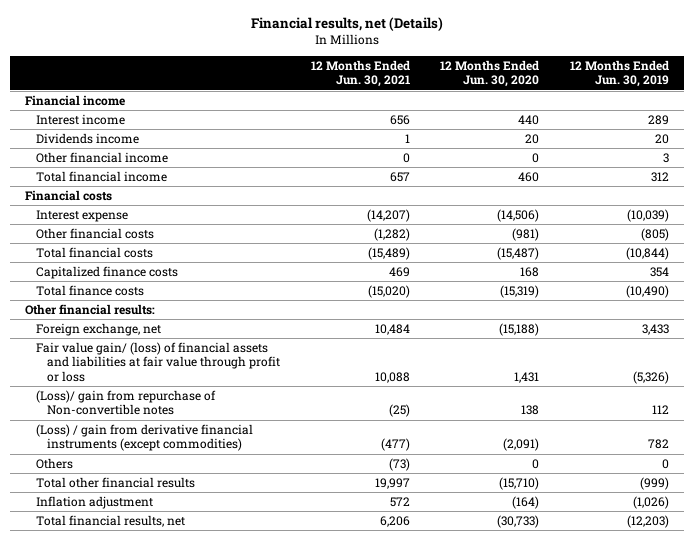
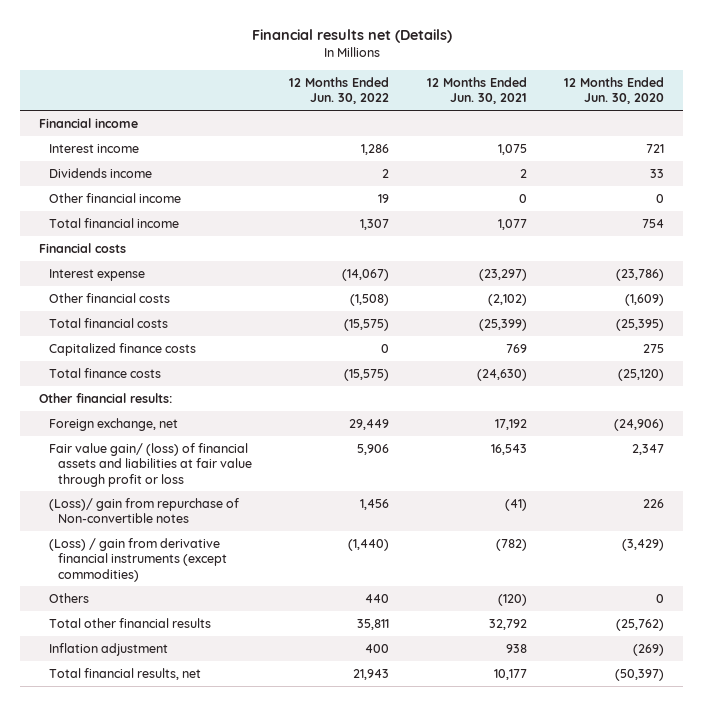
- Financial results, net (Details)
+ Financial results net (Details)
- | 12 Months Ended Jun. 30, 2021 | 12 Months Ended Jun. 30, 2020 | 12 Months Ended Jun. 30, 2019
+ | 12 Months Ended Jun. 30, 2022 | 12 Months Ended Jun. 30, 2021 | 12 Months Ended Jun. 30, 2020
- Interest income | 656 | 440 | 289
- Dividends income | 1 | 20 | 20
+ Interest income | 1,286 | 1,075 | 721
+ Dividends income | 2 | 2 | 33
- Total financial income | 657 | 460 | 312
+ Total financial income | 1,307 | 1,077 | 754
- Interest expense | (14,207) | (14,506) | (10,039)
- Other financial costs | (1,282) | (981) | (805)
- Total financial costs | (15,489) | (15,487) | (10,844)
- Capitalized finance costs | 469 | 168 | 354
- Total finance costs | (15,020) | (15,319) | (10,490)
+ Interest expense | (14,067) | (23,297) | (23,786)
+ Other financial costs | (1,508) | (2,102) | (1,609)
+ Total financial costs | (15,575) | (25,399) | (25,395)
+ Capitalized finance costs | 0 | 769 | 275
+ Total finance costs | (15,575) | (24,630) | (25,120)
- Foreign exchange, net | 10,484 | (15,188) | 3,433
- Fair value gain/ (loss) of financial assets and liabilities at fair value through profit or loss | 10,088 | 1,431 | (5,326)
- (Loss)/ gain from repurchase of Non-convertible notes | (25) | 138 | 112
- (Loss) / gain from derivative financial instruments (except commodities) | (477) | (2,091) | 782
- Others | (73) | 0 | 0
- Total other financial results | 19,997 | (15,710) | (999)
- Inflation adjustment | 572 | (164) | (1,026)
- Total financial results, net | 6,206 | (30,733) | (12,203)
+ Foreign exchange, net | 29,449 | 17,192 | (24,906)
+ Fair value gain/ (loss) of financial assets and liabilities at fair value through profit or loss | 5,906 | 16,543 | 2,347
+ (Loss)/ gain from repurchase of Non-convertible notes | 1,456 | (41) | 226
+ (Loss) / gain from derivative financial instruments (except commodities) | (1,440) | (782) | (3,429)
+ Others | 440 | (120) | 0
+ Total other financial results | 35,811 | 32,792 | (25,762)
+ Inflation adjustment | 400 | 938 | (269)
+ Total financial results, net | 21,943 | 10,177 | (50,397)

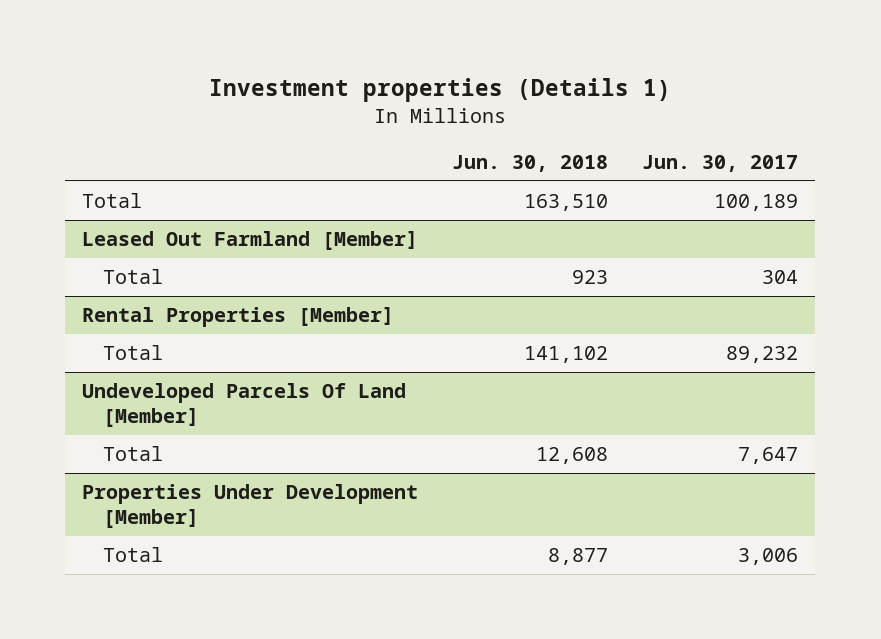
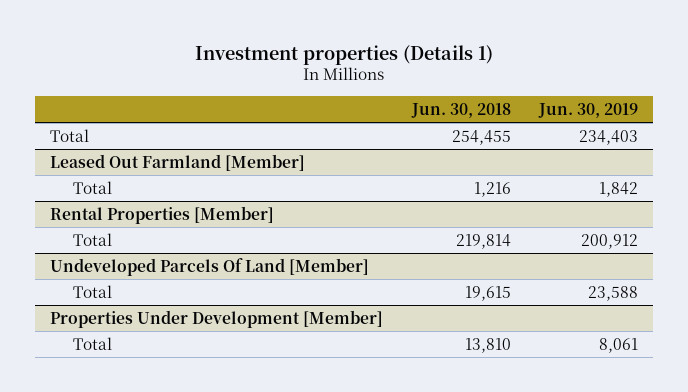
- | Jun. 30, 2018 | Jun. 30, 2017
+ | Jun. 30, 2018 | Jun. 30, 2019
- Total | 163,510 | 100,189
+ Total | 254,455 | 234,403
@ Leased Out Farmland [Member]
- Total | 923 | 304
+ Total | 1,216 | 1,842
@ Rental Properties [Member]
- Total | 141,102 | 89,232
+ Total | 219,814 | 200,912
@ Undeveloped Parcels Of Land [Member]
- Total | 12,608 | 7,647
+ Total | 19,615 | 23,588
@ Properties Under Development [Member]
- Total | 8,877 | 3,006
+ Total | 13,810 | 8,061

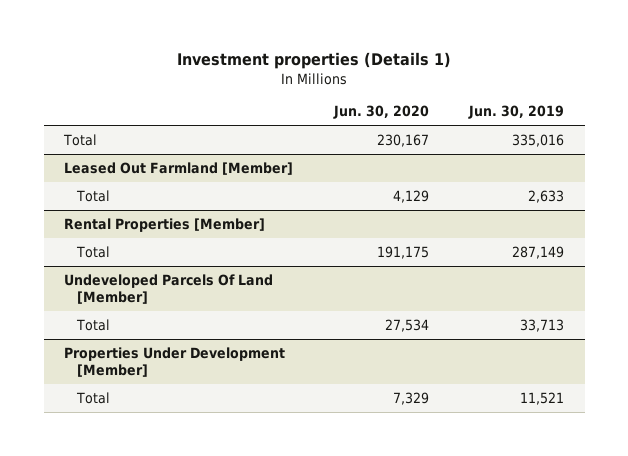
- | Jun. 30, 2018 | Jun. 30, 2019
+ | Jun. 30, 2020 | Jun. 30, 2019
- Total | 254,455 | 234,403
+ Total | 230,167 | 335,016
@ Leased Out Farmland [Member]
- Total | 1,216 | 1,842
+ Total | 4,129 | 2,633
@ Rental Properties [Member]
- Total | 219,814 | 200,912
+ Total | 191,175 | 287,149
@ Undeveloped Parcels Of Land [Member]
- Total | 19,615 | 23,588
+ Total | 27,534 | 33,713
@ Properties Under Development [Member]
- Total | 13,810 | 8,061
+ Total | 7,329 | 11,521

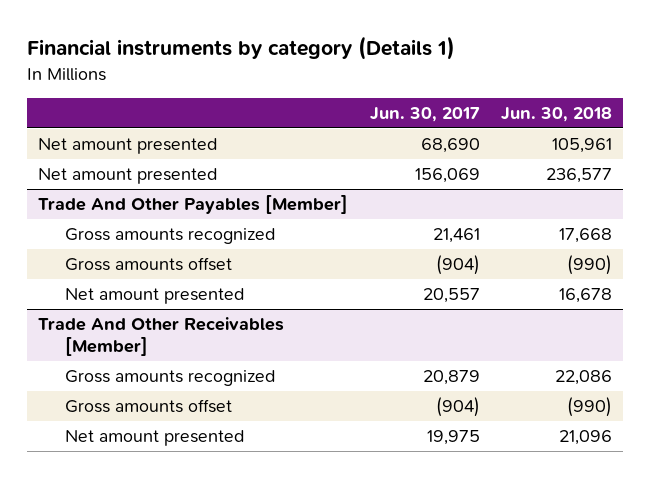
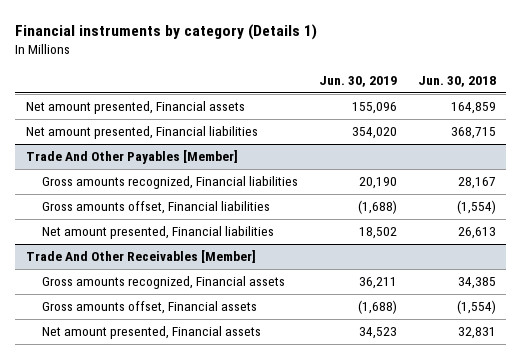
- | Jun. 30, 2017 | Jun. 30, 2018
+ | Jun. 30, 2019 | Jun. 30, 2018
- Net amount presented | 68,690 | 105,961
- Net amount presented | 156,069 | 236,577
+ Net amount presented, Financial assets | 155,096 | 164,859
+ Net amount presented, Financial liabilities | 354,020 | 368,715
@ Trade And Other Payables [Member]
- Gross amounts recognized | 21,461 | 17,668
- Gross amounts offset | (904) | (990)
- Net amount presented | 20,557 | 16,678
+ Gross amounts recognized, Financial liabilities | 20,190 | 28,167
+ Gross amounts offset, Financial liabilities | (1,688) | (1,554)
+ Net amount presented, Financial liabilities | 18,502 | 26,613
@ Trade And Other Receivables [Member]
- Gross amounts recognized | 20,879 | 22,086
- Gross amounts offset | (904) | (990)
- Net amount presented | 19,975 | 21,096
+ Gross amounts recognized, Financial assets | 36,211 | 34,385
+ Gross amounts offset, Financial assets | (1,688) | (1,554)
+ Net amount presented, Financial assets | 34,523 | 32,831

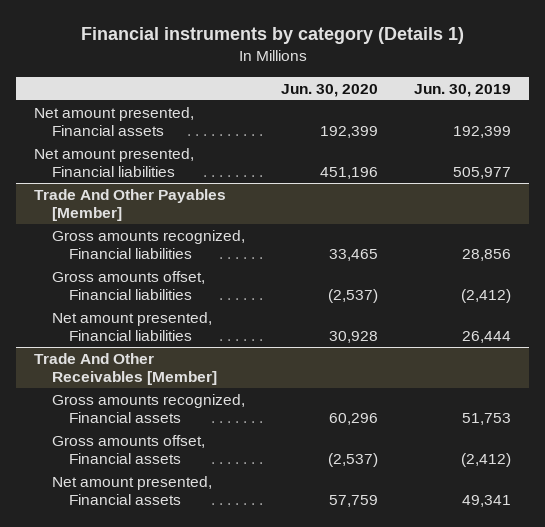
- | Jun. 30, 2019 | Jun. 30, 2018
+ | Jun. 30, 2020 | Jun. 30, 2019
- Net amount presented, Financial assets | 155,096 | 164,859
- Net amount presented, Financial liabilities | 354,020 | 368,715
+ Net amount presented, Financial assets | 192,399 | 192,399
+ Net amount presented, Financial liabilities | 451,196 | 505,977
@ Trade And Other Payables [Member]
- Gross amounts recognized, Financial liabilities | 20,190 | 28,167
- Gross amounts offset, Financial liabilities | (1,688) | (1,554)
- Net amount presented, Financial liabilities | 18,502 | 26,613
+ Gross amounts recognized, Financial liabilities | 33,465 | 28,856
+ Gross amounts offset, Financial liabilities | (2,537) | (2,412)
+ Net amount presented, Financial liabilities | 30,928 | 26,444
@ Trade And Other Receivables [Member]
- Gross amounts recognized, Financial assets | 36,211 | 34,385
- Gross amounts offset, Financial assets | (1,688) | (1,554)
- Net amount presented, Financial assets | 34,523 | 32,831
+ Gross amounts recognized, Financial assets | 60,296 | 51,753
+ Gross amounts offset, Financial assets | (2,537) | (2,412)
+ Net amount presented, Financial assets | 57,759 | 49,341

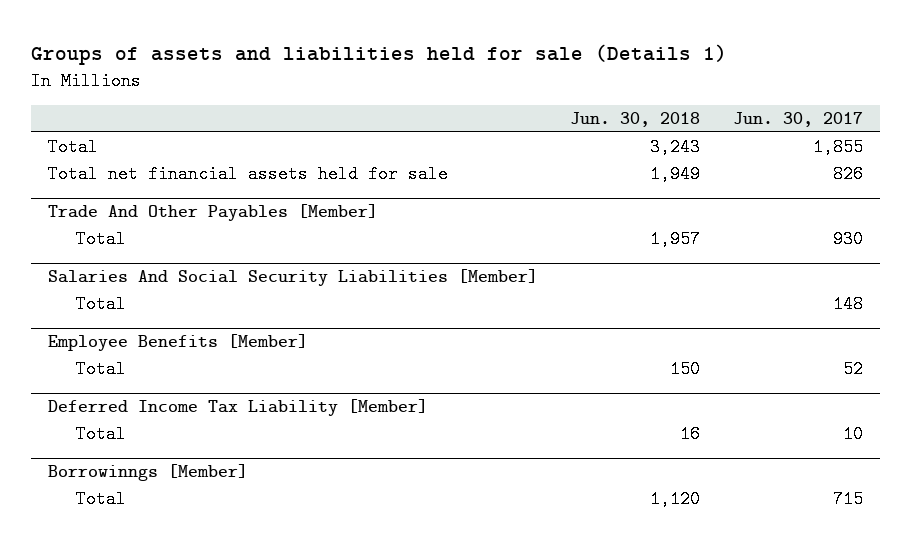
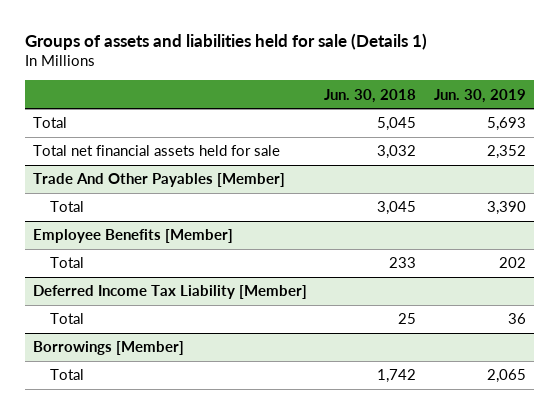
- | Jun. 30, 2018 | Jun. 30, 2017
+ | Jun. 30, 2018 | Jun. 30, 2019
- Total | 3,243 | 1,855
- Total net financial assets held for sale | 1,949 | 826
+ Total | 5,045 | 5,693
+ Total net financial assets held for sale | 3,032 | 2,352
@ Trade And Other Payables [Member]
- Total | 1,957 | 930
- Salaries And Social Security Liabilities [Member]
- Total | | 148
@ Trade And Other Payables [Member]
+ Total | 3,045 | 3,390
@ Employee Benefits [Member]
- Total | 150 | 52
+ Total | 233 | 202
@ Deferred Income Tax Liability [Member]
- Total | 16 | 10
- Borrowinngs [Member]
- Total | 1,120 | 715
@ Deferred Income Tax Liability [Member]
+ Total | 25 | 36
+ Borrowings [Member]
+ Total | 1,742 | 2,065

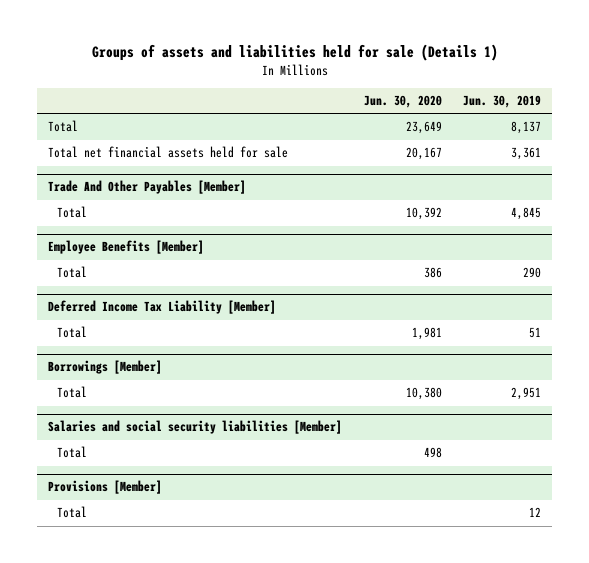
- | Jun. 30, 2018 | Jun. 30, 2019
+ | Jun. 30, 2020 | Jun. 30, 2019
- Total | 5,045 | 5,693
- Total net financial assets held for sale | 3,032 | 2,352
+ Total | 23,649 | 8,137
+ Total net financial assets held for sale | 20,167 | 3,361
@ Trade And Other Payables [Member]
- Total | 3,045 | 3,390
+ Total | 10,392 | 4,845
@ Employee Benefits [Member]
- Total | 233 | 202
+ Total | 386 | 290
@ Deferred Income Tax Liability [Member]
- Total | 25 | 36
+ Total | 1,981 | 51
@ Borrowings [Member]
- Total | 1,742 | 2,065
+ Total | 10,380 | 2,951
+ Salaries and social security liabilities [Member]
+ Total | 498 |
+ Provisions [Member]
+ Total | | 12

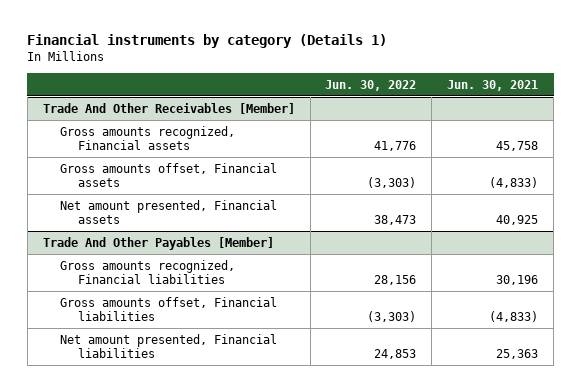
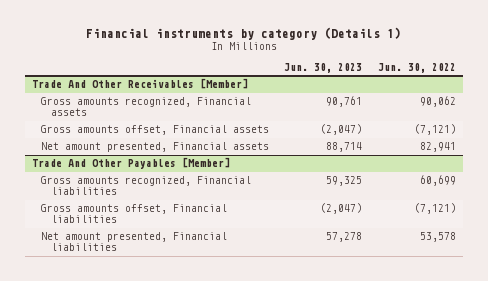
- | Jun. 30, 2022 | Jun. 30, 2021
+ | Jun. 30, 2023 | Jun. 30, 2022
@ Trade And Other Receivables [Member]
- Gross amounts recognized, Financial assets | 41,776 | 45,758
- Gross amounts offset, Financial assets | (3,303) | (4,833)
- Net amount presented, Financial assets | 38,473 | 40,925
+ Gross amounts recognized, Financial assets | 90,761 | 90,062
+ Gross amounts offset, Financial assets | (2,047) | (7,121)
+ Net amount presented, Financial assets | 88,714 | 82,941
@ Trade And Other Payables [Member]
- Gross amounts recognized, Financial liabilities | 28,156 | 30,196
- Gross amounts offset, Financial liabilities | (3,303) | (4,833)
- Net amount presented, Financial liabilities | 24,853 | 25,363
+ Gross amounts recognized, Financial liabilities | 59,325 | 60,699
+ Gross amounts offset, Financial liabilities | (2,047) | (7,121)
+ Net amount presented, Financial liabilities | 57,278 | 53,578

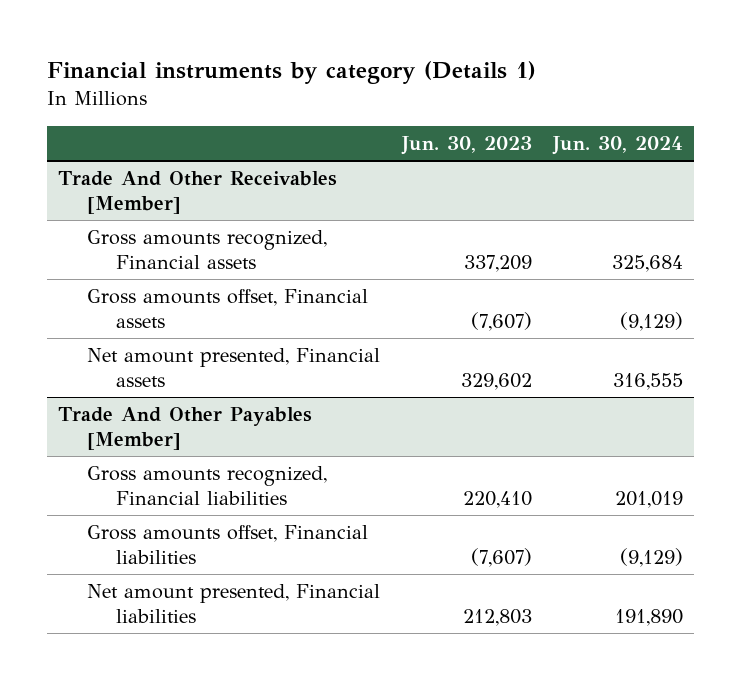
- | Jun. 30, 2023 | Jun. 30, 2022
+ | Jun. 30, 2023 | Jun. 30, 2024
@ Trade And Other Receivables [Member]
- Gross amounts recognized, Financial assets | 90,761 | 90,062
- Gross amounts offset, Financial assets | (2,047) | (7,121)
- Net amount presented, Financial assets | 88,714 | 82,941
+ Gross amounts recognized, Financial assets | 337,209 | 325,684
+ Gross amounts offset, Financial assets | (7,607) | (9,129)
+ Net amount presented, Financial assets | 329,602 | 316,555
@ Trade And Other Payables [Member]
- Gross amounts recognized, Financial liabilities | 59,325 | 60,699
- Gross amounts offset, Financial liabilities | (2,047) | (7,121)
- Net amount presented, Financial liabilities | 57,278 | 53,578
+ Gross amounts recognized, Financial liabilities | 220,410 | 201,019
+ Gross amounts offset, Financial liabilities | (7,607) | (9,129)
+ Net amount presented, Financial liabilities | 212,803 | 191,890

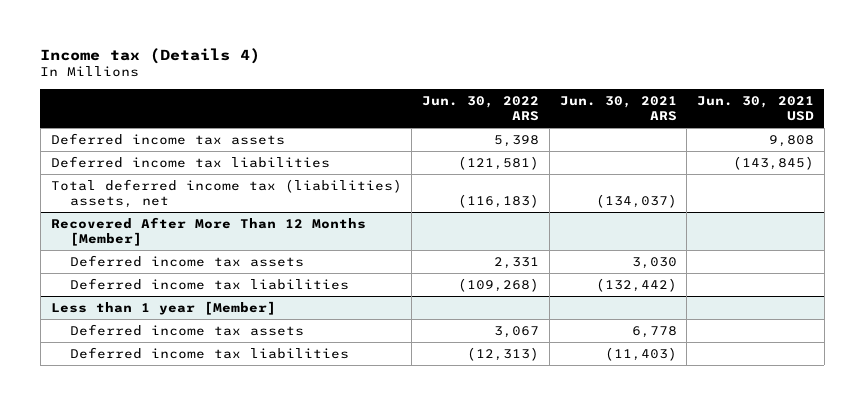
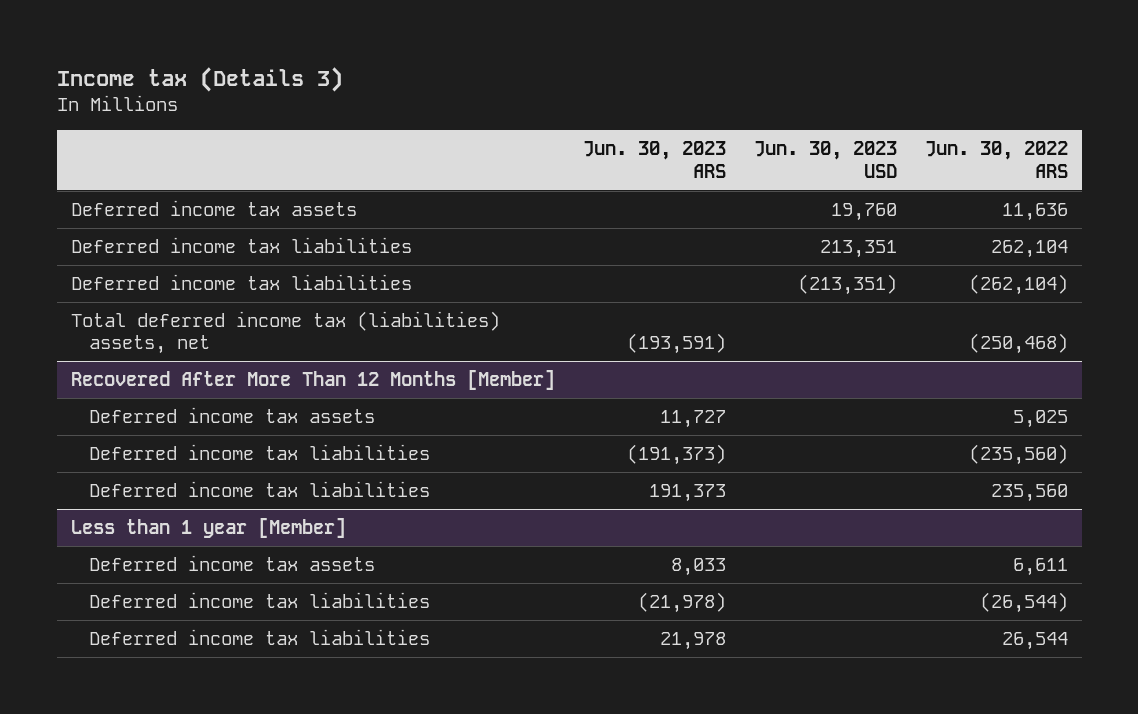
- Income tax (Details 4)
+ Income tax (Details 3)
- | Jun. 30, 2022 ARS | Jun. 30, 2021 ARS | Jun. 30, 2021 USD
+ | Jun. 30, 2023 ARS | Jun. 30, 2023 USD | Jun. 30, 2022 ARS
- Deferred income tax assets | 5,398 | | 9,808
- Deferred income tax liabilities | (121,581) | | (143,845)
- Total deferred income tax (liabilities) assets, net | (116,183) | (134,037) |
+ Deferred income tax assets | | 19,760 | 11,636
+ Deferred income tax liabilities | | 213,351 | 262,104
+ Deferred income tax liabilities | | (213,351) | (262,104)
+ Total deferred income tax (liabilities) assets, net | (193,591) | | (250,468)
@ Recovered After More Than 12 Months [Member]
- Deferred income tax assets | 2,331 | 3,030 |
- Deferred income tax liabilities | (109,268) | (132,442) |
+ Deferred income tax assets | 11,727 | | 5,025
+ Deferred income tax liabilities | (191,373) | | (235,560)
+ Deferred income tax liabilities | 191,373 | | 235,560
@ Less than 1 year [Member]
- Deferred income tax assets | 3,067 | 6,778 |
- Deferred income tax liabilities | (12,313) | (11,403) |
+ Deferred income tax assets | 8,033 | | 6,611
+ Deferred income tax liabilities | (21,978) | | (26,544)
+ Deferred income tax liabilities | 21,978 | | 26,544

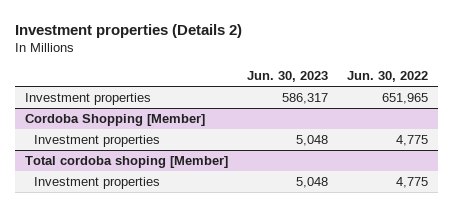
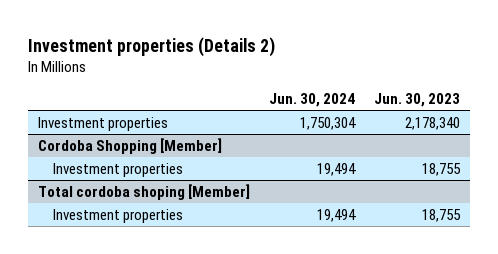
- | Jun. 30, 2023 | Jun. 30, 2022
+ | Jun. 30, 2024 | Jun. 30, 2023
- Investment properties | 586,317 | 651,965
+ Investment properties | 1,750,304 | 2,178,340
@ Cordoba Shopping [Member]
- Investment properties | 5,048 | 4,775
+ Investment properties | 19,494 | 18,755
@ Total cordoba shoping [Member]
- Investment properties | 5,048 | 4,775
+ Investment properties | 19,494 | 18,755

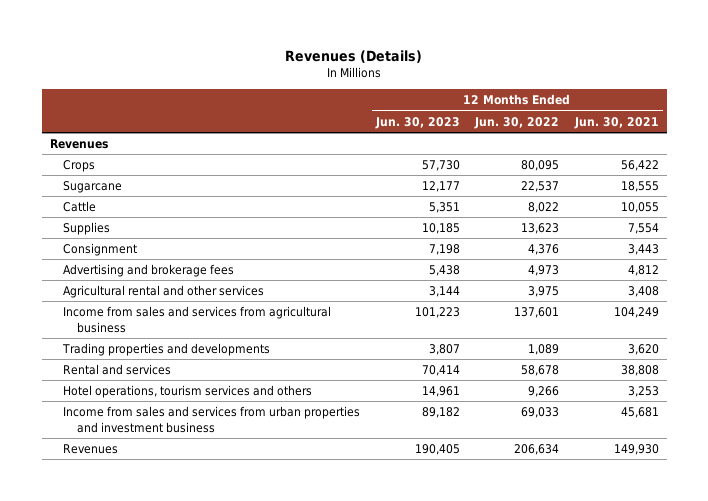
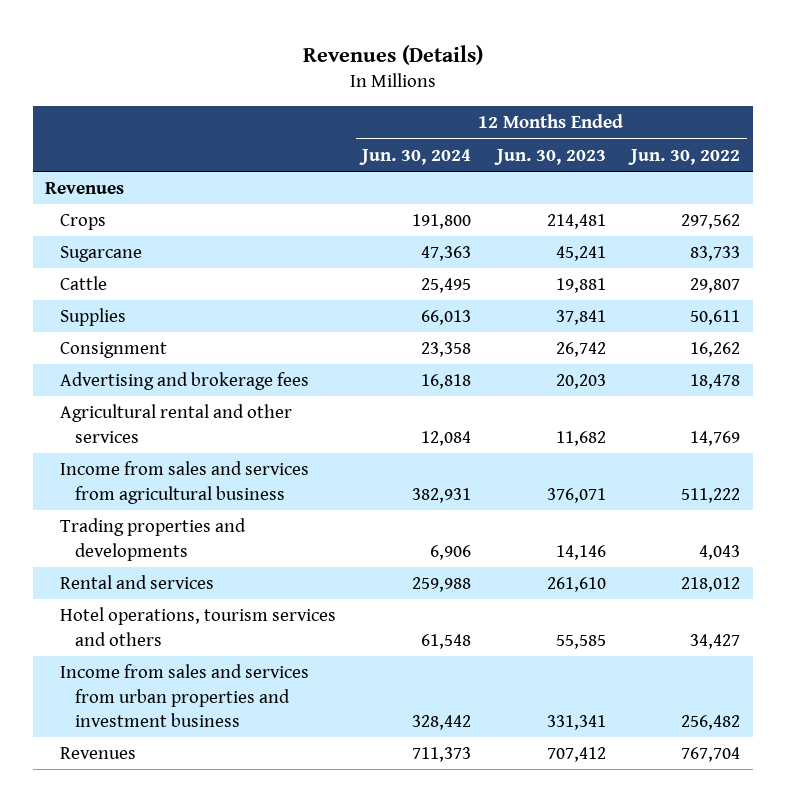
- | 12 Months Ended Jun. 30, 2023 | 12 Months Ended Jun. 30, 2022 | 12 Months Ended Jun. 30, 2021
+ | 12 Months Ended Jun. 30, 2024 | 12 Months Ended Jun. 30, 2023 | 12 Months Ended Jun. 30, 2022
- Crops | 57,730 | 80,095 | 56,422
- Sugarcane | 12,177 | 22,537 | 18,555
- Cattle | 5,351 | 8,022 | 10,055
- Supplies | 10,185 | 13,623 | 7,554
- Consignment | 7,198 | 4,376 | 3,443
- Advertising and brokerage fees | 5,438 | 4,973 | 4,812
- Agricultural rental and other services | 3,144 | 3,975 | 3,408
- Income from sales and services from agricultural business | 101,223 | 137,601 | 104,249
- Trading properties and developments | 3,807 | 1,089 | 3,620
- Rental and services | 70,414 | 58,678 | 38,808
- Hotel operations, tourism services and others | 14,961 | 9,266 | 3,253
- Income from sales and services from urban properties and investment business | 89,182 | 69,033 | 45,681
- Revenues | 190,405 | 206,634 | 149,930
+ Crops | 191,800 | 214,481 | 297,562
+ Sugarcane | 47,363 | 45,241 | 83,733
+ Cattle | 25,495 | 19,881 | 29,807
+ Supplies | 66,013 | 37,841 | 50,611
+ Consignment | 23,358 | 26,742 | 16,262
+ Advertising and brokerage fees | 16,818 | 20,203 | 18,478
+ Agricultural rental and other services | 12,084 | 11,682 | 14,769
+ Income from sales and services from agricultural business | 382,931 | 376,071 | 511,222
+ Trading properties and developments | 6,906 | 14,146 | 4,043
+ Rental and services | 259,988 | 261,610 | 218,012
+ Hotel operations, tourism services and others | 61,548 | 55,585 | 34,427
+ Income from sales and services from urban properties and investment business | 328,442 | 331,341 | 256,482
+ Revenues | 711,373 | 707,412 | 767,704

